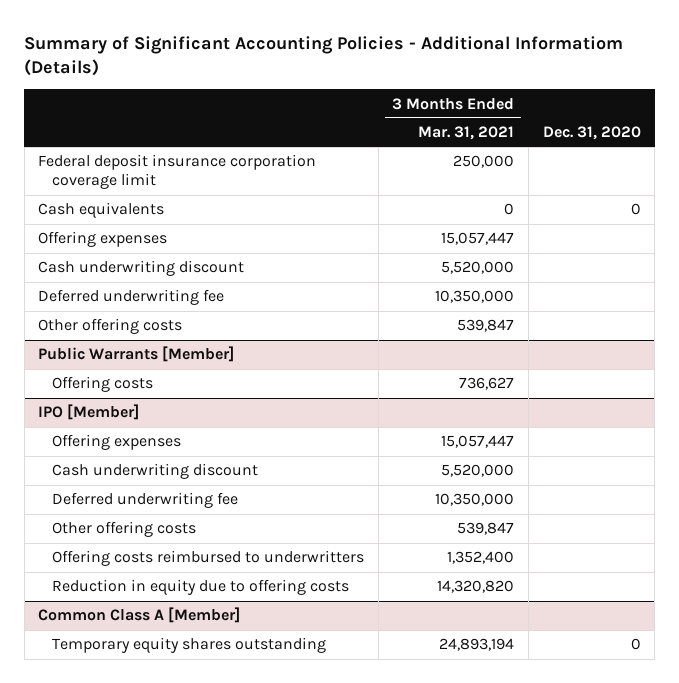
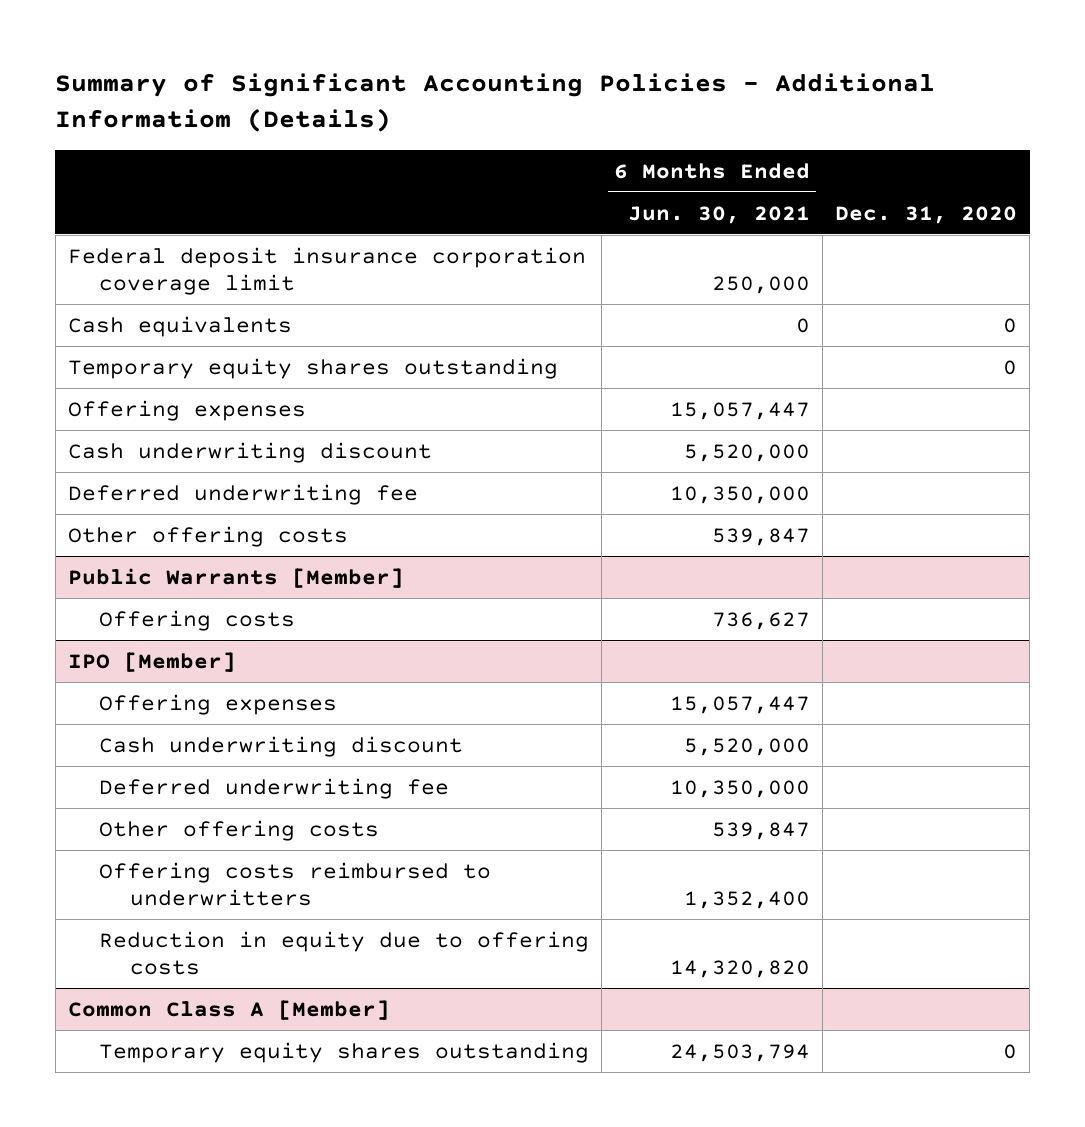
- | 3 Months Ended Mar. 31, 2021 | Dec. 31, 2020
+ | 6 Months Ended Jun. 30, 2021 | Dec. 31, 2020
+ Temporary equity shares outstanding | | 0

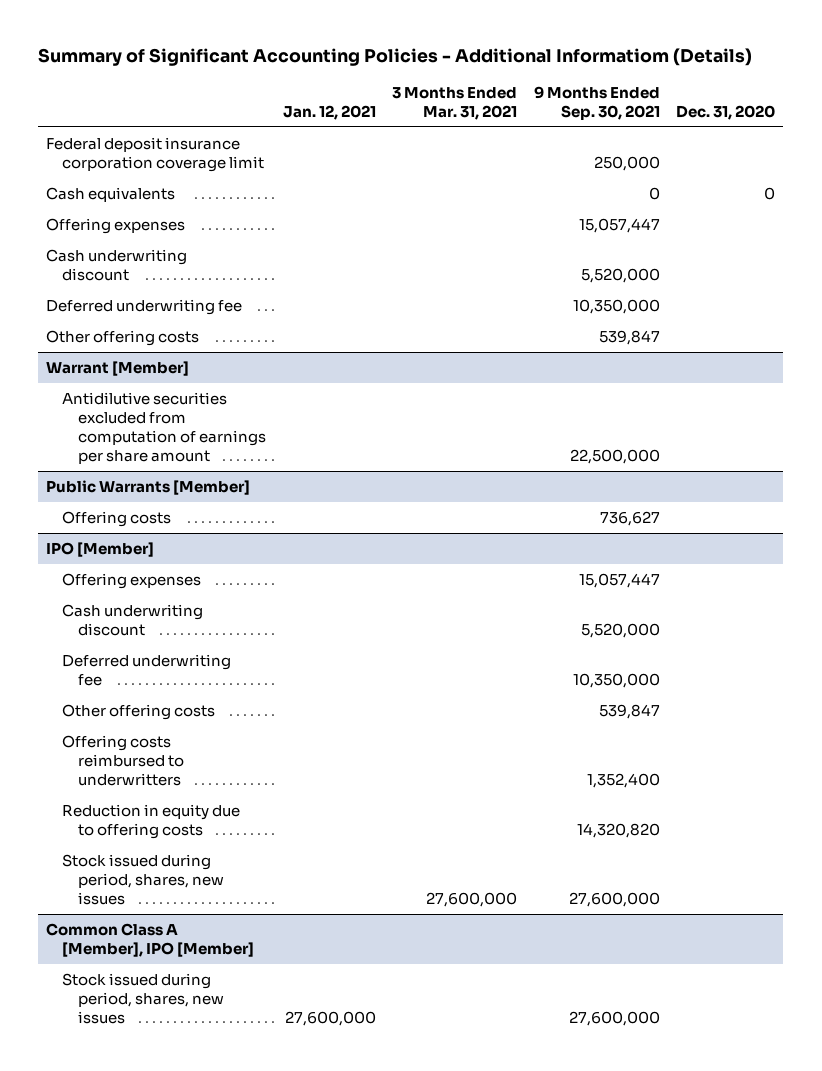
- | 6 Months Ended Jun. 30, 2021 | Dec. 31, 2020
+ | Jan. 12, 2021 | 3 Months Ended Mar. 31, 2021 | 9 Months Ended Sep. 30, 2021 | Dec. 31, 2020
- Temporary equity shares outstanding | | 0
+ Warrant [Member]
+ Antidilutive securities excluded from computation of earnings per share amount | | | 22,500,000 |
- Common Class A [Member]
- Temporary equity shares outstanding | 24,503,794 | 0
@ IPO [Member]
+ Stock issued during period, shares, new issues | | 27,600,000 | 27,600,000 |
+ Common Class A [Member], IPO [Member]
+ Stock issued during period, shares, new issues | 27,600,000 | | 27,600,000 |

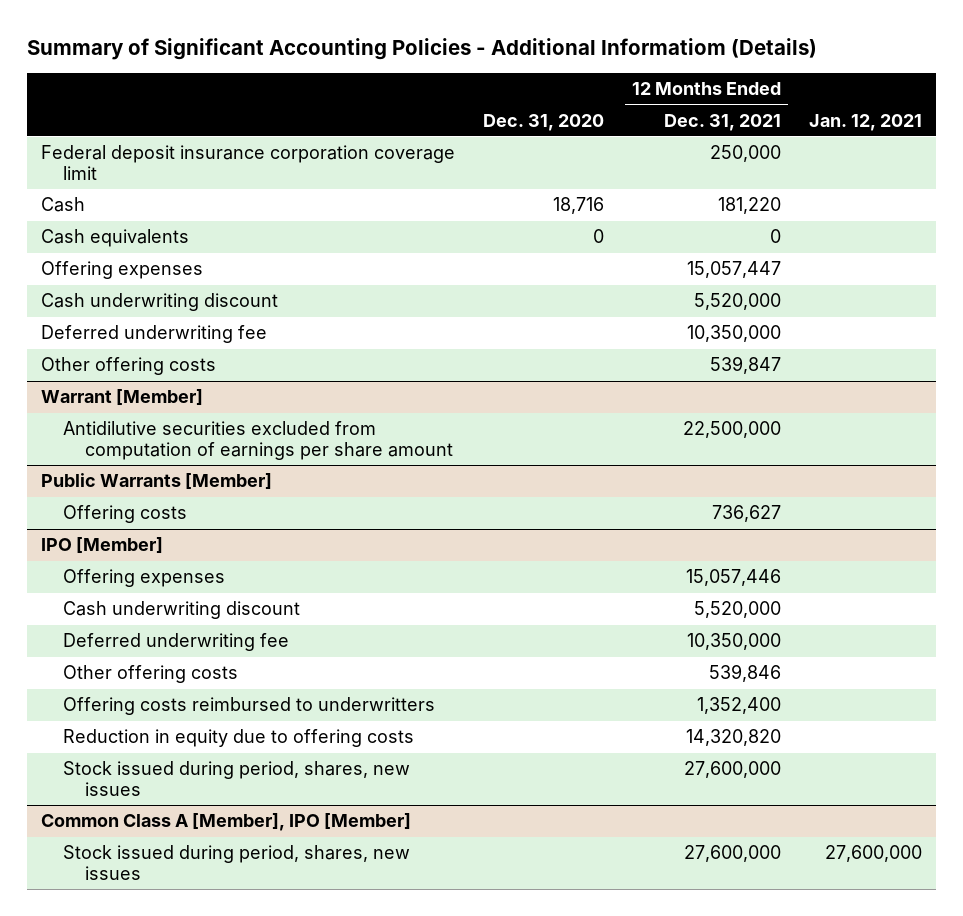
- | Jan. 12, 2021 | 3 Months Ended Mar. 31, 2021 | 9 Months Ended Sep. 30, 2021 | Dec. 31, 2020
+ | Dec. 31, 2020 | 12 Months Ended Dec. 31, 2021 | Jan. 12, 2021
+ Cash | 18,716 | 181,220 |

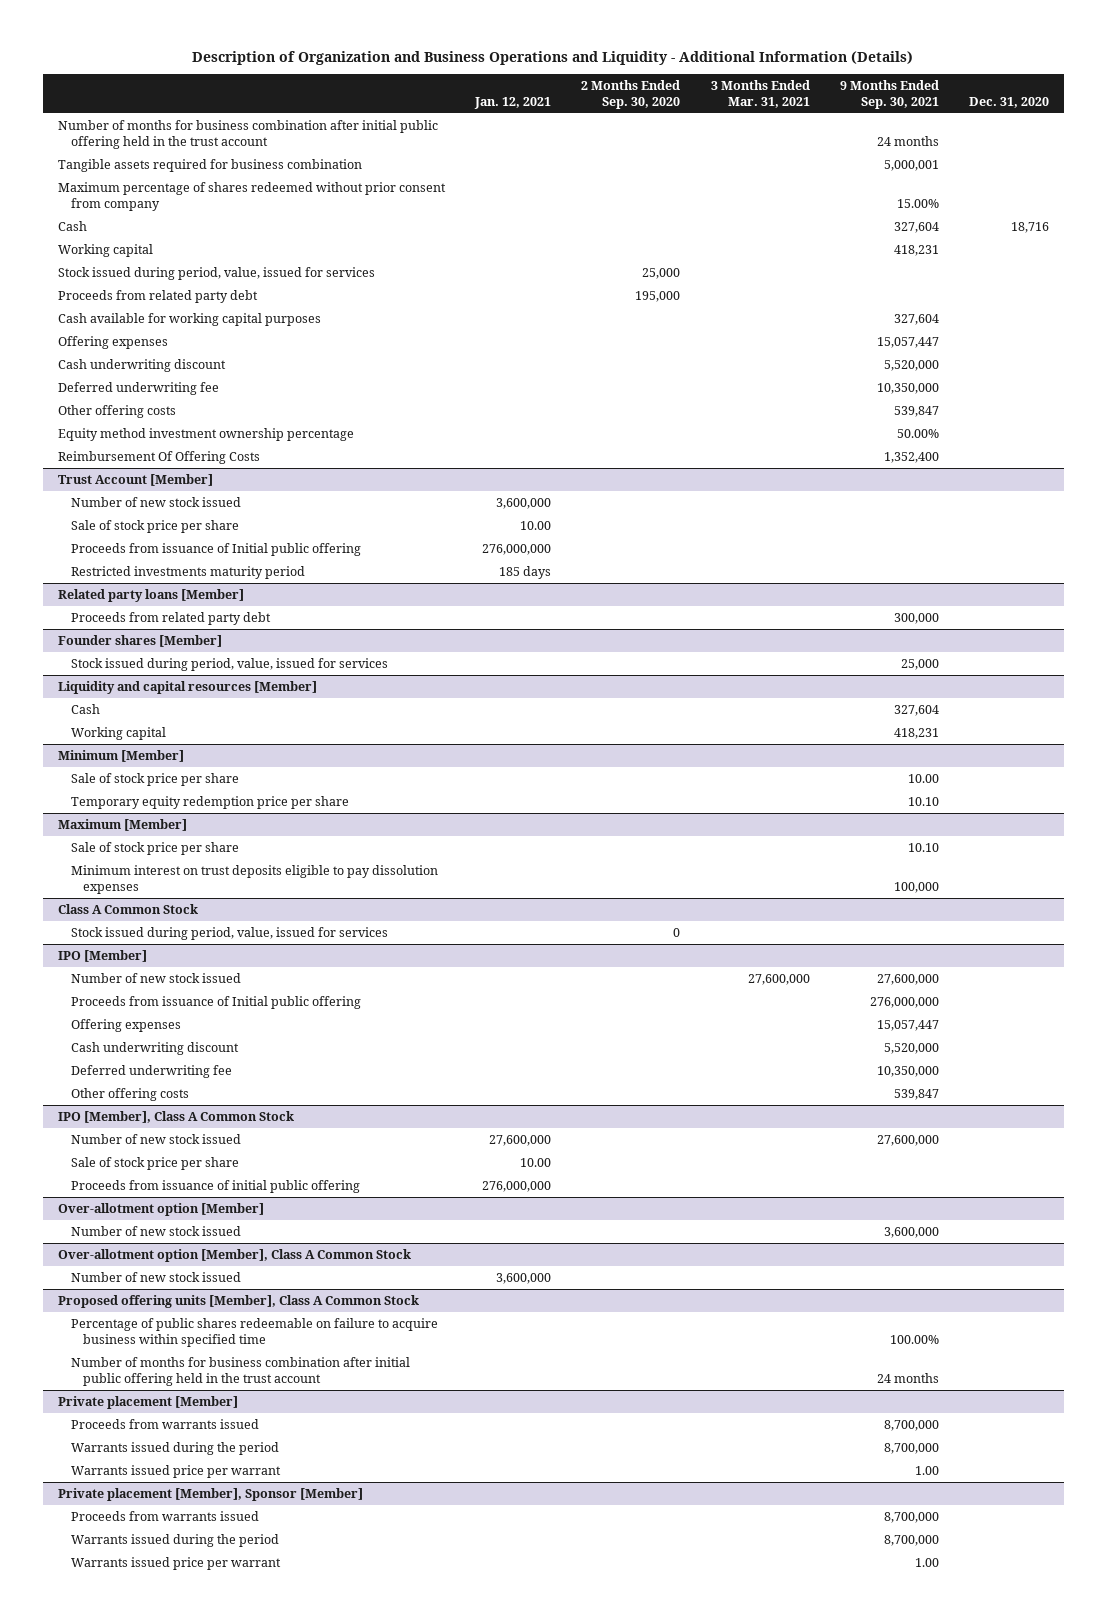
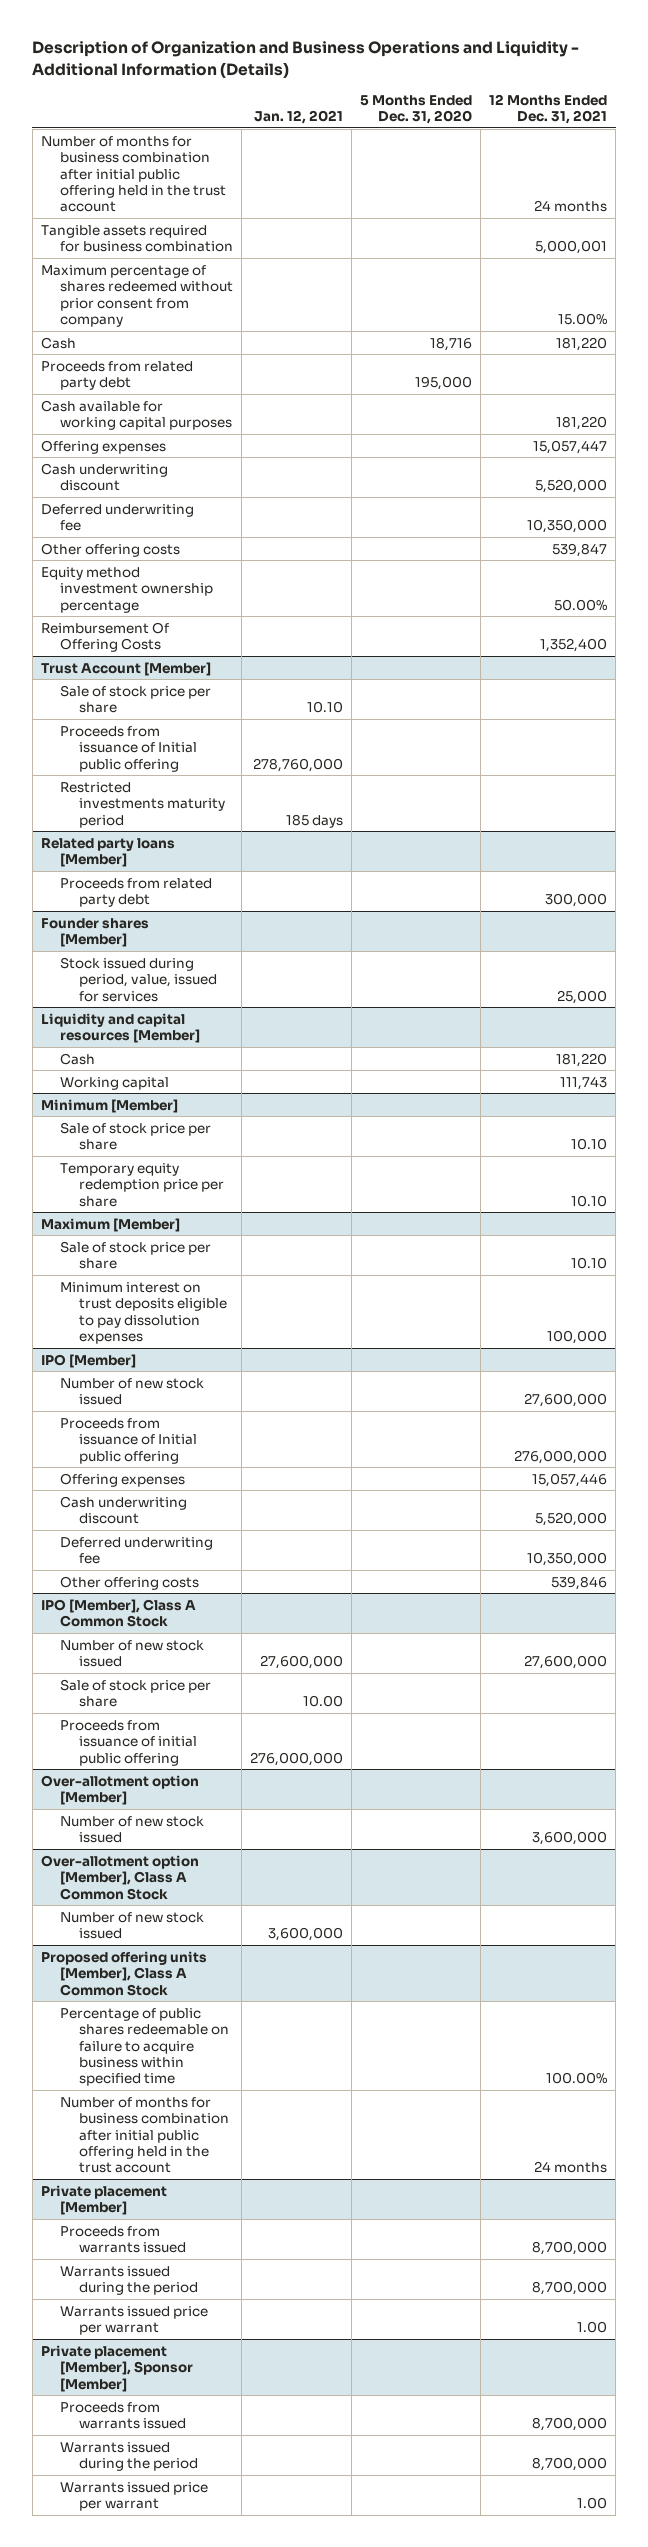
- | Jan. 12, 2021 | 2 Months Ended Sep. 30, 2020 | 3 Months Ended Mar. 31, 2021 | 9 Months Ended Sep. 30, 2021 | Dec. 31, 2020
+ | Jan. 12, 2021 | 5 Months Ended Dec. 31, 2020 | 12 Months Ended Dec. 31, 2021
- Working capital | | | | 418,231 |
- Stock issued during period, value, issued for services | | 25,000 | | |
@ Trust Account [Member]
- Number of new stock issued | 3,600,000 | | | |
- Sale of stock price per share | 10.00 | | | |
- Proceeds from issuance of Initial public offering | 276,000,000 | | | |
+ Sale of stock price per share | 10.10 | |
+ Proceeds from issuance of Initial public offering | 278,760,000 | |
- Class A Common Stock
- Stock issued during period, value, issued for services | | 0 | | |

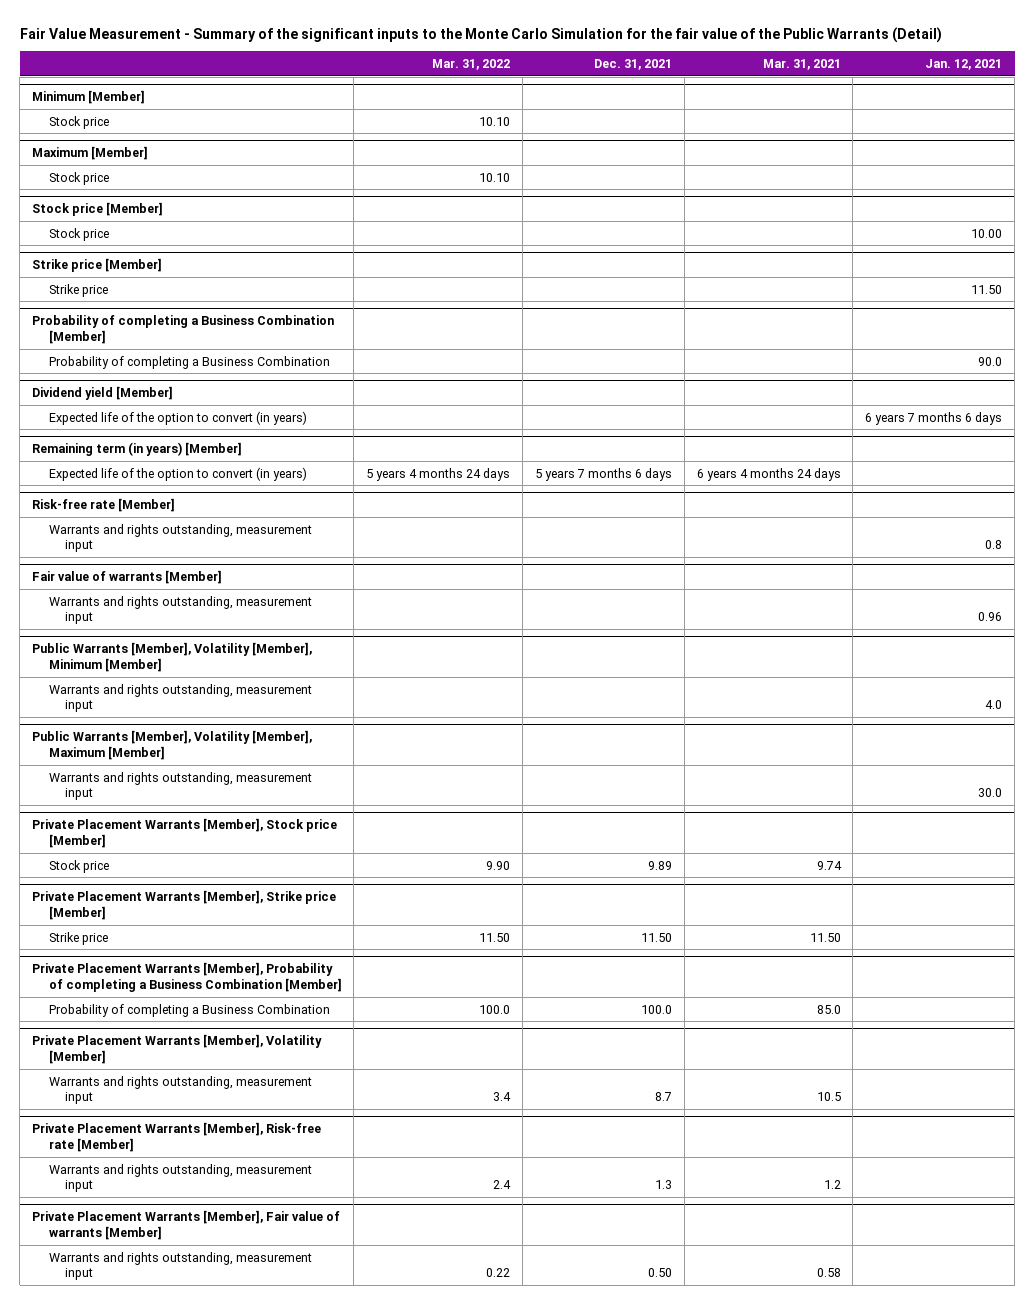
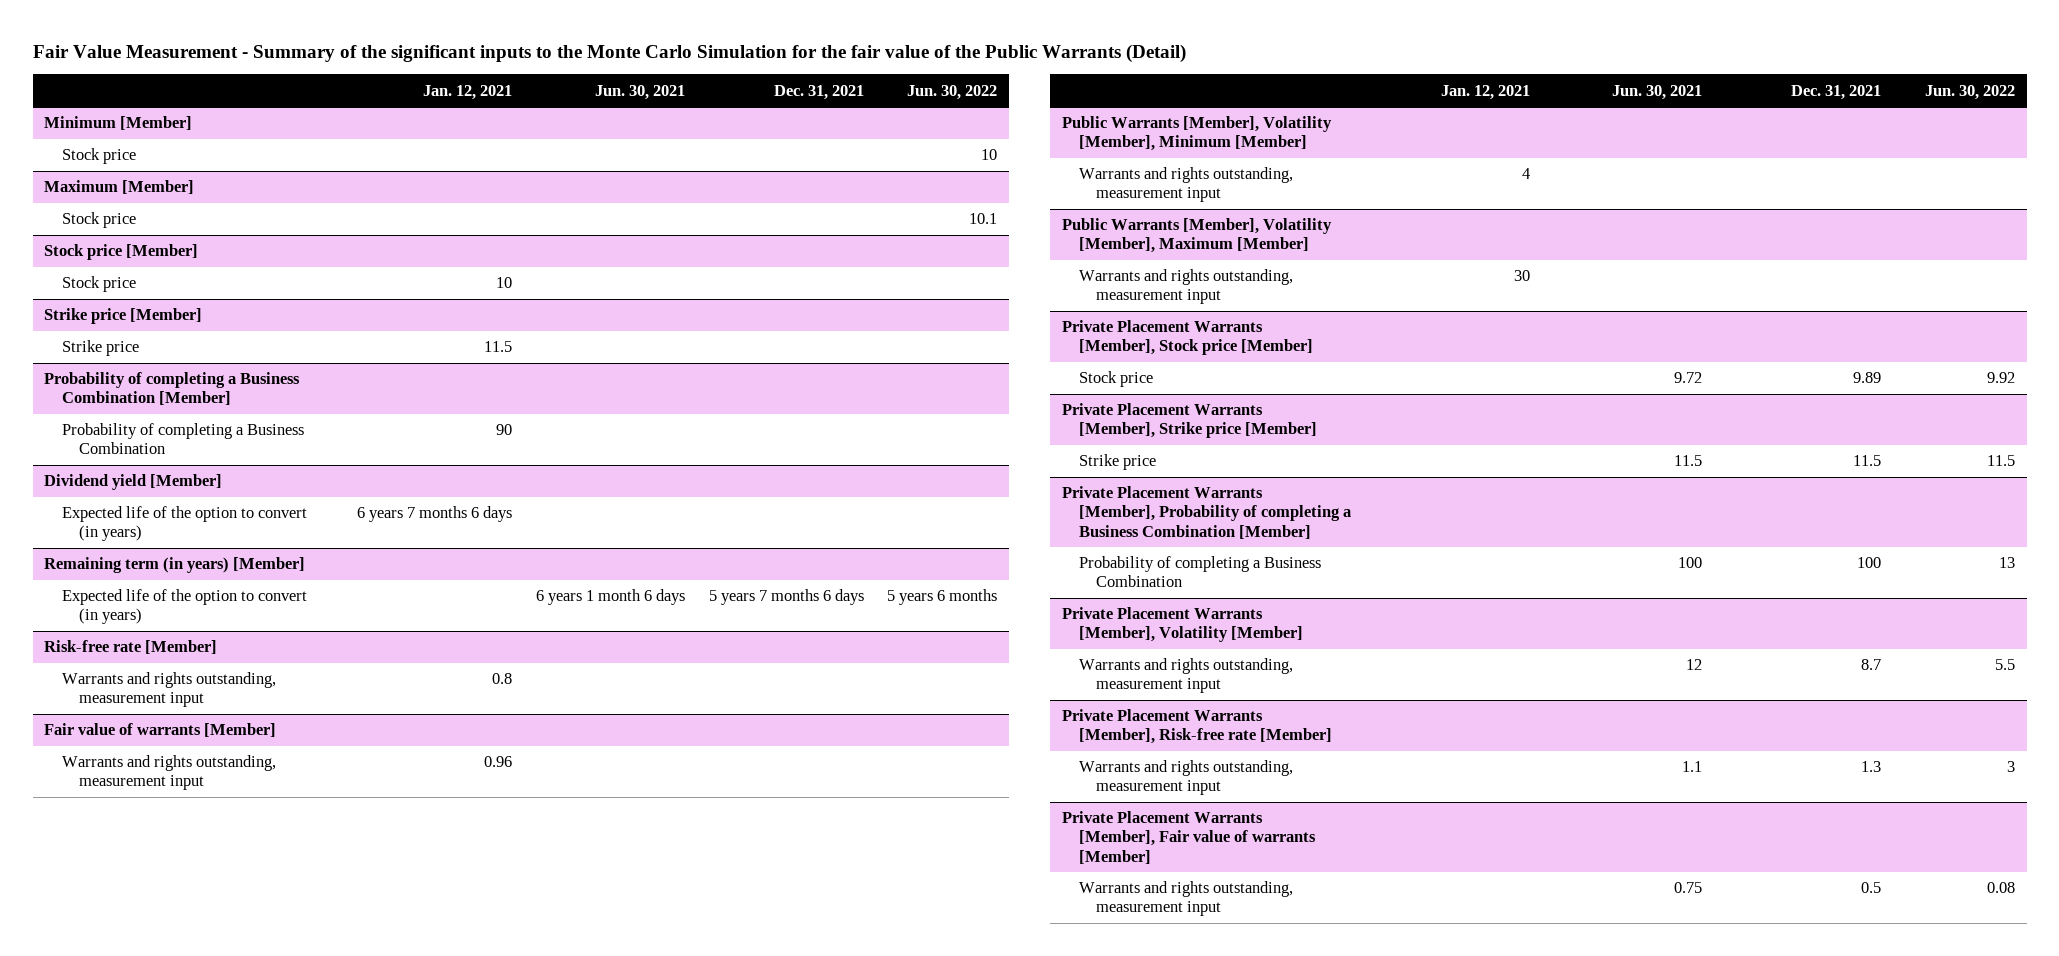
- | Mar. 31, 2022 | Dec. 31, 2021 | Mar. 31, 2021 | Jan. 12, 2021
+ | Jan. 12, 2021 | Jun. 30, 2021 | Dec. 31, 2021 | Jun. 30, 2022
@ Stock price [Member]
- Stock price | | | | 10.00
+ Stock price | 10 | | |
@ Strike price [Member]
- Strike price | | | | 11.50
+ Strike price | 11.5 | | |
@ Probability of completing a Business Combination [Member]
- Probability of completing a Business Combination | | | | 90.0
+ Probability of completing a Business Combination | 90 | | |
@ Public Warrants [Member], Volatility [Member], Minimum [Member]
- Warrants and rights outstanding, measurement input | | | | 4.0
+ Warrants and rights outstanding, measurement input | 4 | | |
@ Public Warrants [Member], Volatility [Member], Maximum [Member]
- Warrants and rights outstanding, measurement input | | | | 30.0
+ Warrants and rights outstanding, measurement input | 30 | | |
@ Private Placement Warrants [Member], Strike price [Member]
- Strike price | 11.50 | 11.50 | 11.50 |
+ Strike price | | 11.5 | 11.5 | 11.5
@ Private Placement Warrants [Member], Probability of completing a Business Combination [Member]
- Probability of completing a Business Combination | 100.0 | 100.0 | 85.0 |
+ Probability of completing a Business Combination | | 100 | 100 | 13
@ Private Placement Warrants [Member], Fair value of warrants [Member]
- Warrants and rights outstanding, measurement input | 0.22 | 0.50 | 0.58 |
+ Warrants and rights outstanding, measurement input | | 0.75 | 0.5 | 0.08

